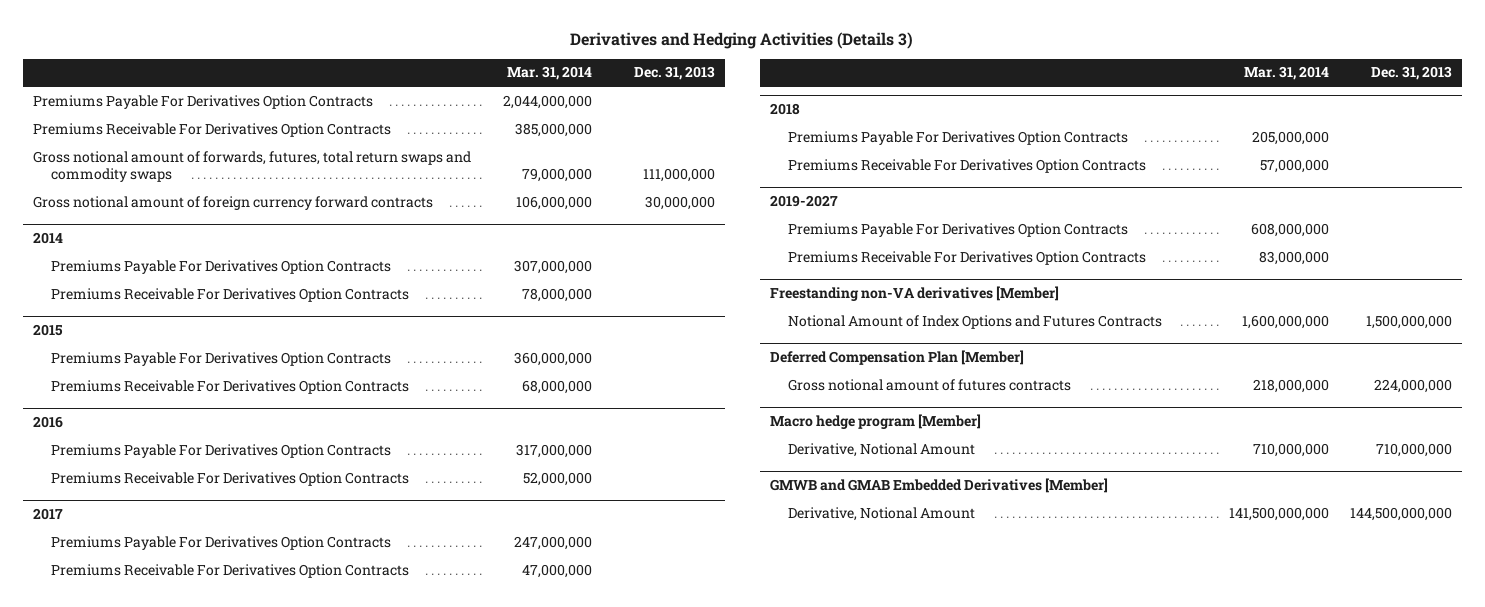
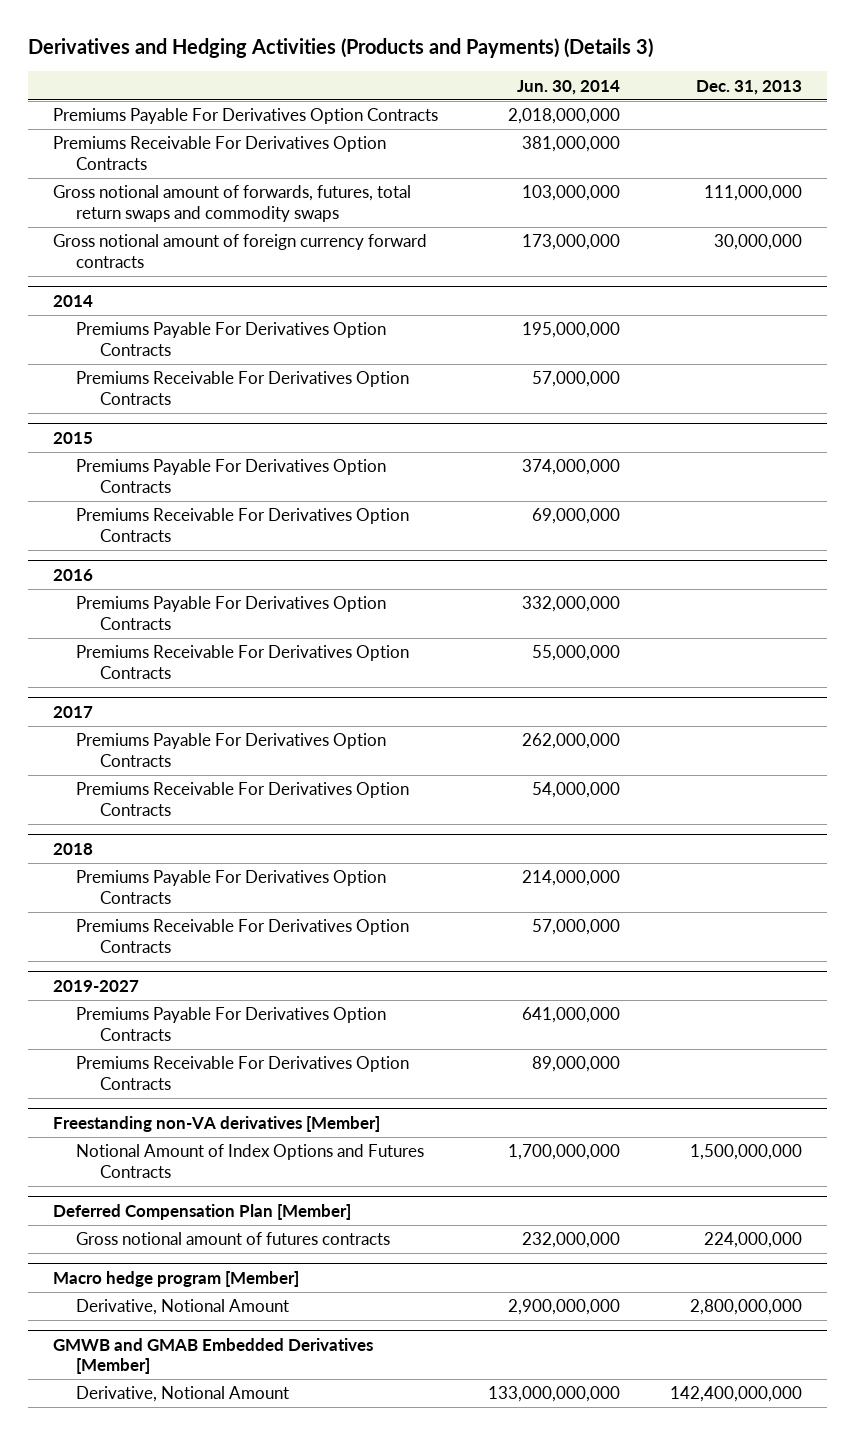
- Derivatives and Hedging Activities (Details 3)
+ Derivatives and Hedging Activities (Products and Payments) (Details 3)
- | Mar. 31, 2014 | Dec. 31, 2013
+ | Jun. 30, 2014 | Dec. 31, 2013
@ Macro hedge program [Member]
- Derivative, Notional Amount | 710,000,000 | 710,000,000
+ Derivative, Notional Amount | 2,900,000,000 | 2,800,000,000
@ GMWB and GMAB Embedded Derivatives [Member]
- Derivative, Notional Amount | 141,500,000,000 | 144,500,000,000
+ Derivative, Notional Amount | 133,000,000,000 | 142,400,000,000

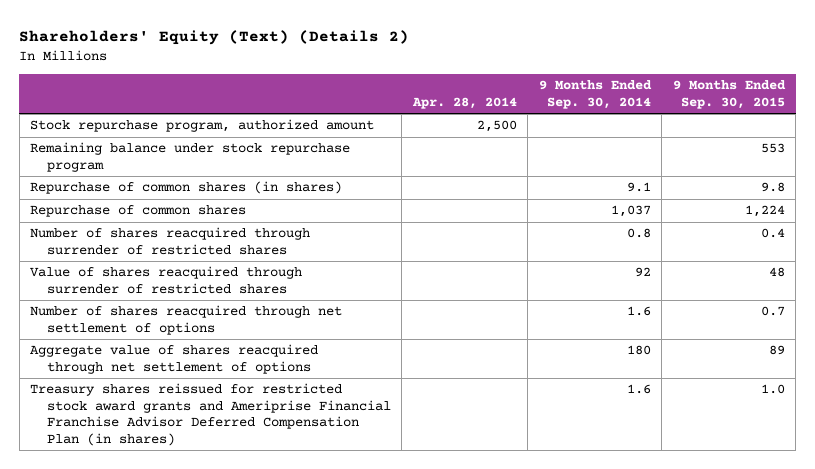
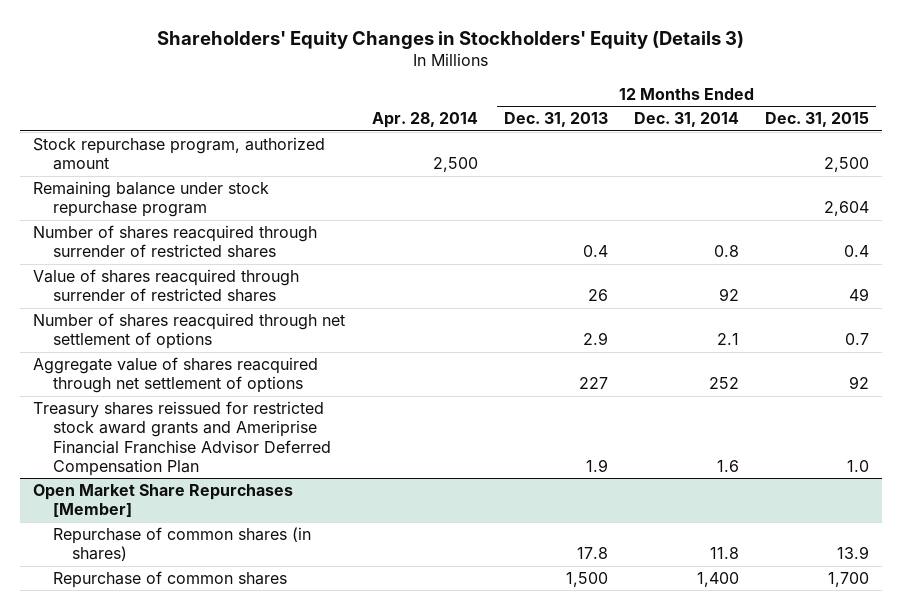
- Shareholders' Equity (Text) (Details 2)
+ Shareholders' Equity Changes in Stockholders' Equity (Details 3)
- | Apr. 28, 2014 | 9 Months Ended Sep. 30, 2014 | 9 Months Ended Sep. 30, 2015
+ | Apr. 28, 2014 | 12 Months Ended Dec. 31, 2013 | 12 Months Ended Dec. 31, 2014 | 12 Months Ended Dec. 31, 2015
- Repurchase of common shares (in shares) | | 9.1 | 9.8
- Repurchase of common shares | | 1,037 | 1,224
- Treasury shares reissued for restricted stock award grants and Ameriprise Financial Franchise Advisor Deferred Compensation Plan (in shares) | | 1.6 | 1.0
+ Treasury shares reissued for restricted stock award grants and Ameriprise Financial Franchise Advisor Deferred Compensation Plan | | 1.9 | 1.6 | 1.0
+ Open Market Share Repurchases [Member]
+ Repurchase of common shares (in shares) | | 17.8 | 11.8 | 13.9
+ Repurchase of common shares | | 1,500 | 1,400 | 1,700

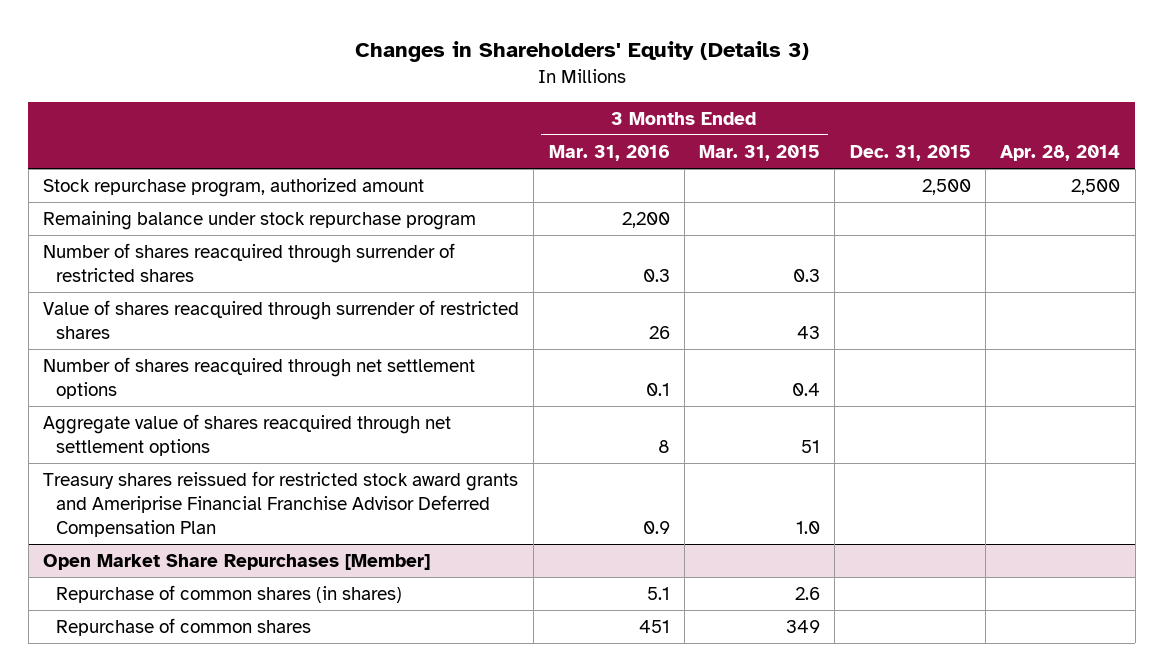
- Shareholders' Equity Changes in Stockholders' Equity (Details 3)
+ Changes in Shareholders' Equity (Details 3)
- | Apr. 28, 2014 | 12 Months Ended Dec. 31, 2013 | 12 Months Ended Dec. 31, 2014 | 12 Months Ended Dec. 31, 2015
+ | 3 Months Ended Mar. 31, 2016 | 3 Months Ended Mar. 31, 2015 | Dec. 31, 2015 | Apr. 28, 2014
- Number of shares reacquired through net settlement of options | | 2.9 | 2.1 | 0.7
- Aggregate value of shares reacquired through net settlement of options | | 227 | 252 | 92
+ Number of shares reacquired through net settlement options | 0.1 | 0.4 | |
+ Aggregate value of shares reacquired through net settlement options | 8 | 51 | |

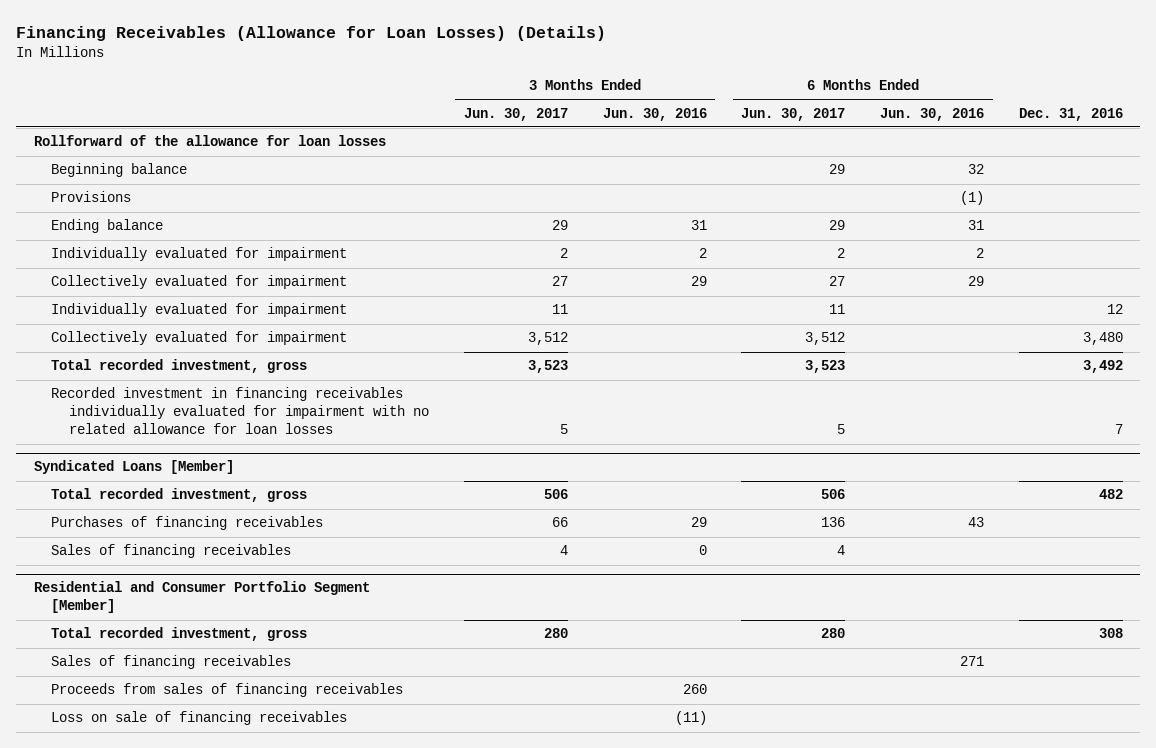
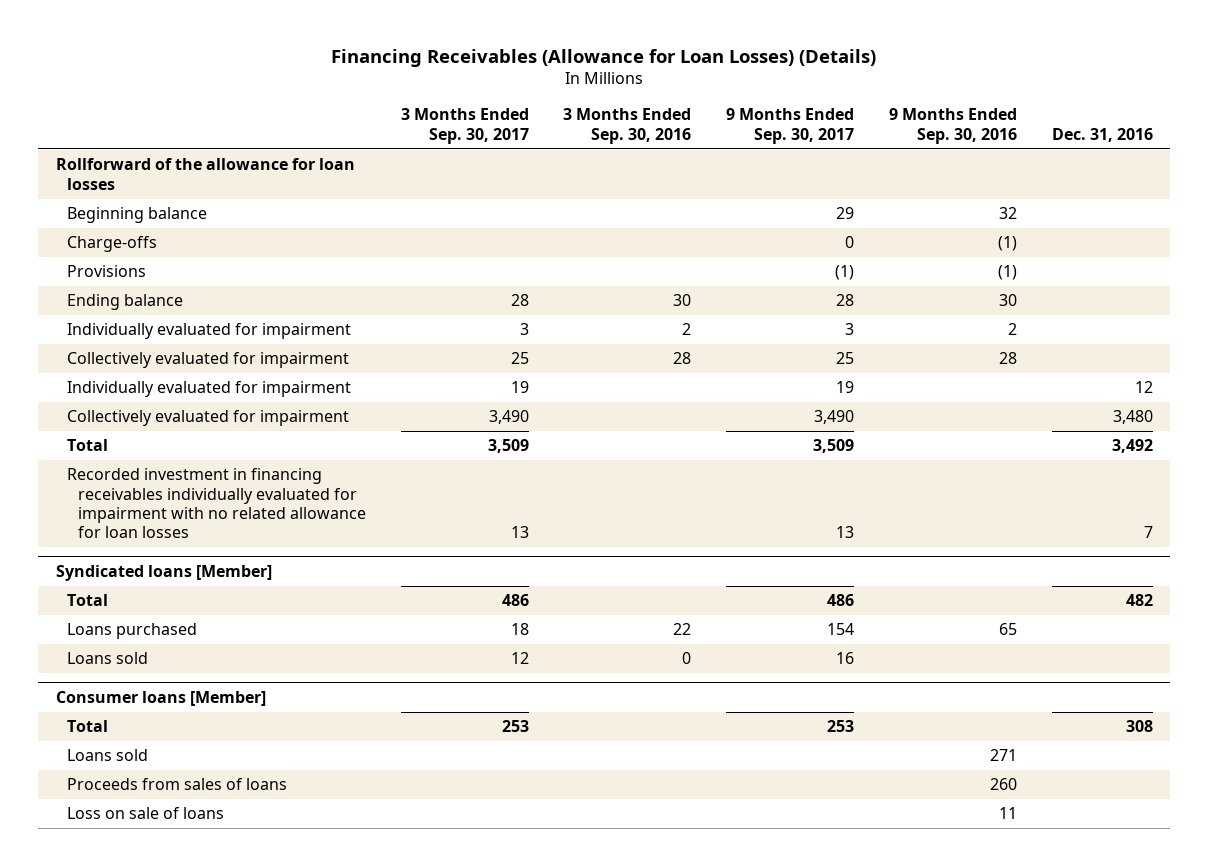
- | 3 Months Ended Jun. 30, 2017 | 3 Months Ended Jun. 30, 2016 | 6 Months Ended Jun. 30, 2017 | 6 Months Ended Jun. 30, 2016 | Dec. 31, 2016
+ | 3 Months Ended Sep. 30, 2017 | 3 Months Ended Sep. 30, 2016 | 9 Months Ended Sep. 30, 2017 | 9 Months Ended Sep. 30, 2016 | Dec. 31, 2016
+ Charge-offs | | | 0 | (1) |
- Total recorded investment, gross | 3,523 | | 3,523 | | 3,492
+ Total | 3,509 | | 3,509 | | 3,492
- Syndicated Loans [Member]
- Total recorded investment, gross | 506 | | 506 | | 482
- Purchases of financing receivables | 66 | 29 | 136 | 43 |
- Sales of financing receivables | 4 | 0 | 4 | |
- Residential and Consumer Portfolio Segment [Member]
- Total recorded investment, gross | 280 | | 280 | | 308
- Sales of financing receivables | | | | 271 |
- Proceeds from sales of financing receivables | | 260 | | |
- Loss on sale of financing receivables | | (11) | | |
+ Syndicated loans [Member]
+ Total | 486 | | 486 | | 482
+ Loans purchased | 18 | 22 | 154 | 65 |
+ Loans sold | 12 | 0 | 16 | |
+ Consumer loans [Member]
+ Total | 253 | | 253 | | 308
+ Loans sold | | | | 271 |
+ Proceeds from sales of loans | | | | 260 |
+ Loss on sale of loans | | | | 11 |

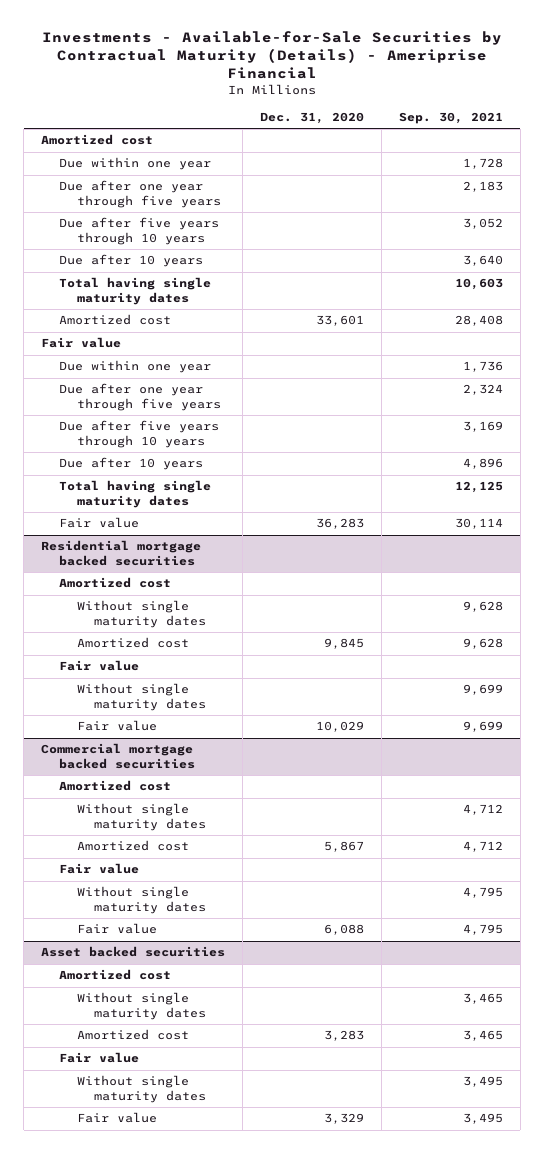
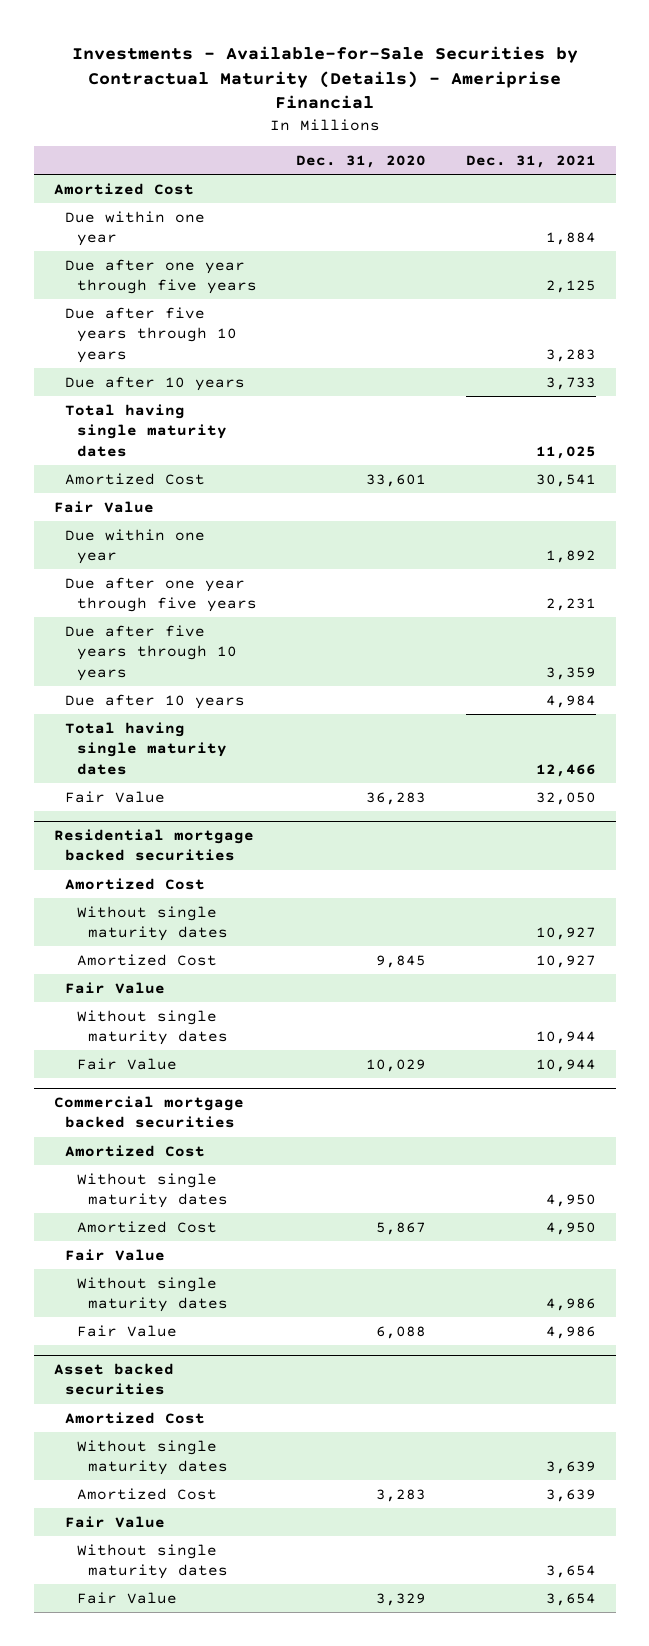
- | Dec. 31, 2020 | Sep. 30, 2021
+ | Dec. 31, 2020 | Dec. 31, 2021
- Amortized cost
+ Amortized Cost
- Amortized cost | 33,601 | 28,408
- Fair value
+ Amortized Cost | 33,601 | 30,541
+ Fair Value
- Fair value | 36,283 | 30,114
+ Fair Value | 36,283 | 32,050
@ Residential mortgage backed securities
- Amortized cost
+ Amortized Cost
- Amortized cost | 9,845 | 9,628
- Fair value
+ Amortized Cost | 9,845 | 10,927
+ Fair Value
- Fair value | 10,029 | 9,699
+ Fair Value | 10,029 | 10,944
@ Commercial mortgage backed securities
- Amortized cost
+ Amortized Cost
- Amortized cost | 5,867 | 4,712
- Fair value
+ Amortized Cost | 5,867 | 4,950
+ Fair Value
- Fair value | 6,088 | 4,795
+ Fair Value | 6,088 | 4,986
@ Asset backed securities
- Amortized cost
+ Amortized Cost
- Amortized cost | 3,283 | 3,465
- Fair value
+ Amortized Cost | 3,283 | 3,639
+ Fair Value
- Fair value | 3,329 | 3,495
+ Fair Value | 3,329 | 3,654

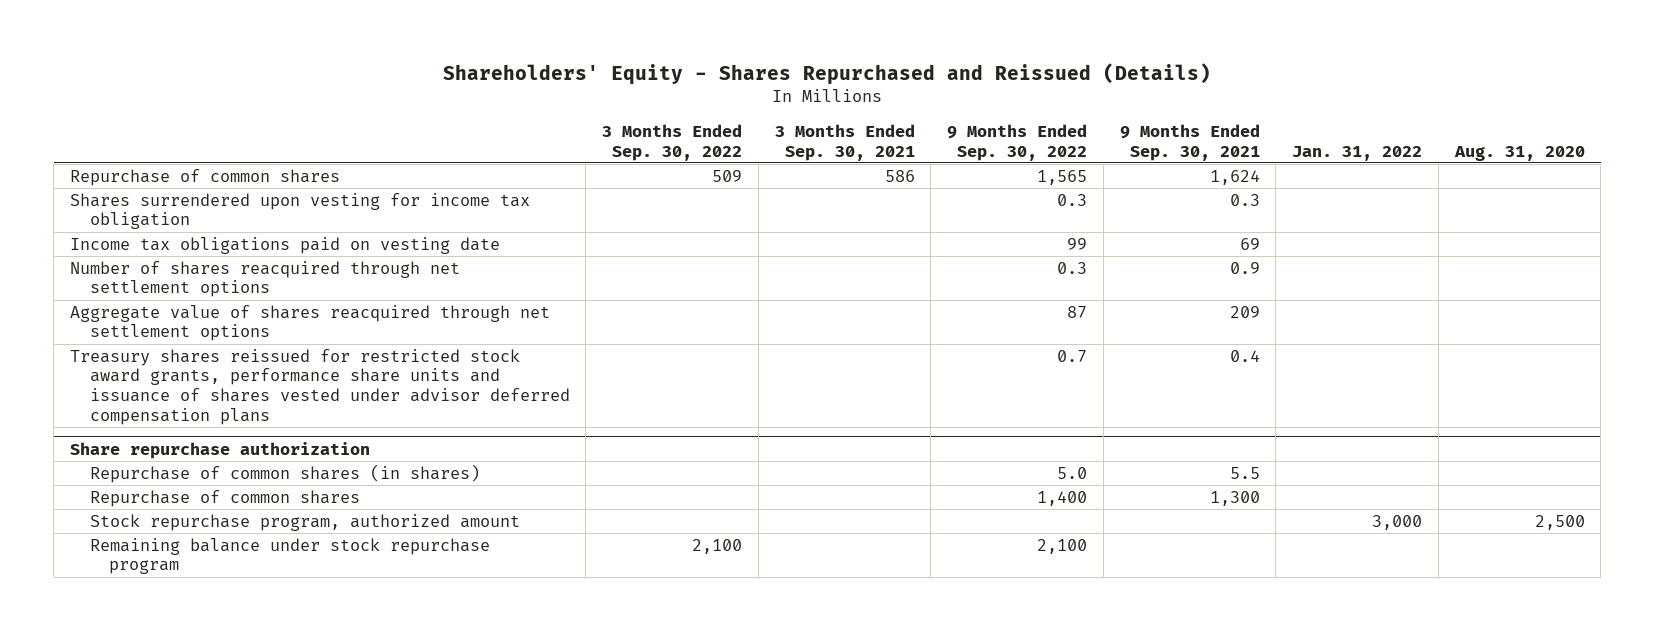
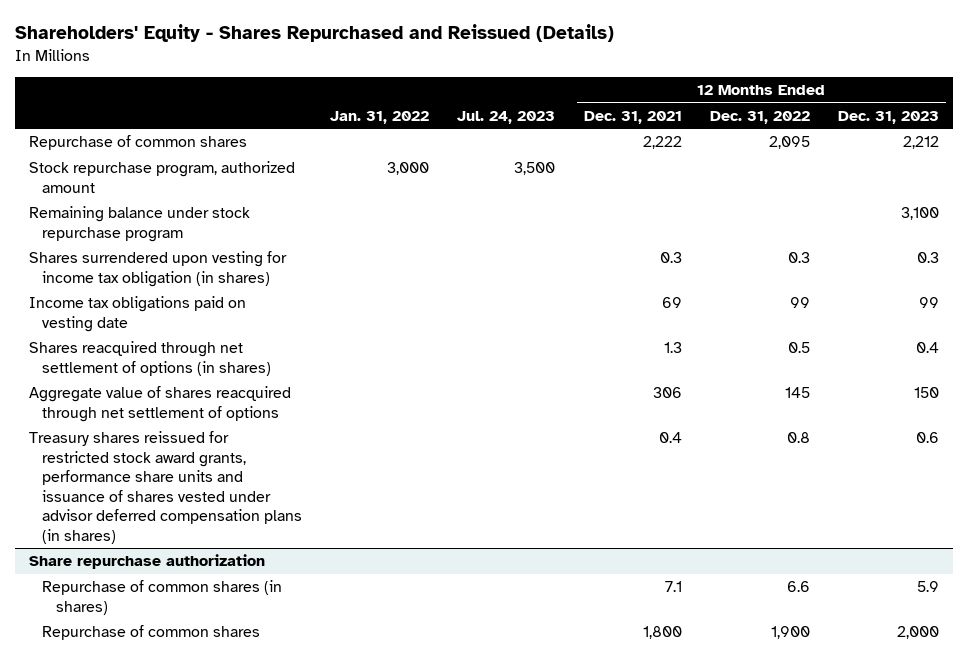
- | 3 Months Ended Sep. 30, 2022 | 3 Months Ended Sep. 30, 2021 | 9 Months Ended Sep. 30, 2022 | 9 Months Ended Sep. 30, 2021 | Jan. 31, 2022 | Aug. 31, 2020
+ | Jan. 31, 2022 | Jul. 24, 2023 | 12 Months Ended Dec. 31, 2021 | 12 Months Ended Dec. 31, 2022 | 12 Months Ended Dec. 31, 2023
- Shares surrendered upon vesting for income tax obligation | | | 0.3 | 0.3 | |
+ Stock repurchase program, authorized amount | 3,000 | 3,500 | | |
+ Remaining balance under stock repurchase program | | | | | 3,100
+ Shares surrendered upon vesting for income tax obligation (in shares) | | | 0.3 | 0.3 | 0.3
- Number of shares reacquired through net settlement options | | | 0.3 | 0.9 | |
- Aggregate value of shares reacquired through net settlement options | | | 87 | 209 | |
- Treasury shares reissued for restricted stock award grants, performance share units and issuance of shares vested under advisor deferred compensation plans | | | 0.7 | 0.4 | |
+ Shares reacquired through net settlement of options (in shares) | | | 1.3 | 0.5 | 0.4
+ Aggregate value of shares reacquired through net settlement of options | | | 306 | 145 | 150
+ Treasury shares reissued for restricted stock award grants, performance share units and issuance of shares vested under advisor deferred compensation plans (in shares) | | | 0.4 | 0.8 | 0.6
@ Share repurchase authorization
- Stock repurchase program, authorized amount | | | | | 3,000 | 2,500
- Remaining balance under stock repurchase program | 2,100 | | 2,100 | | |

